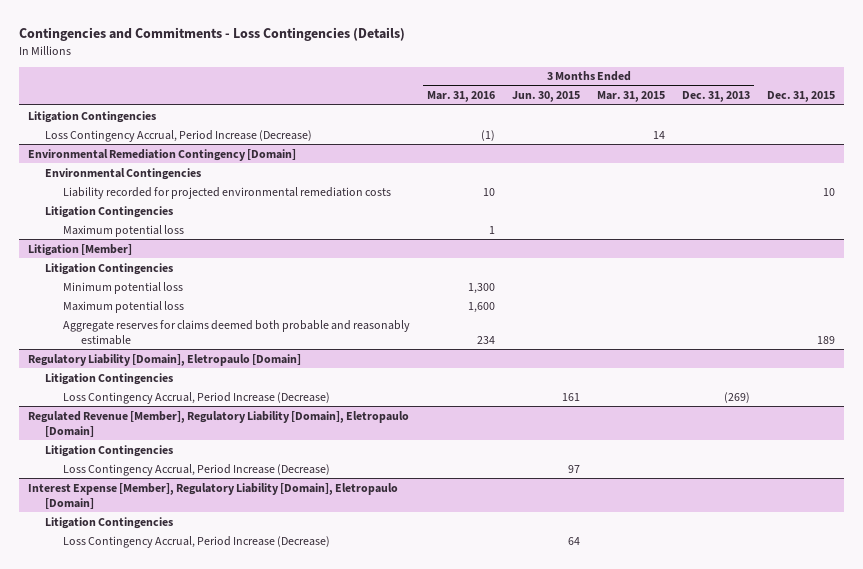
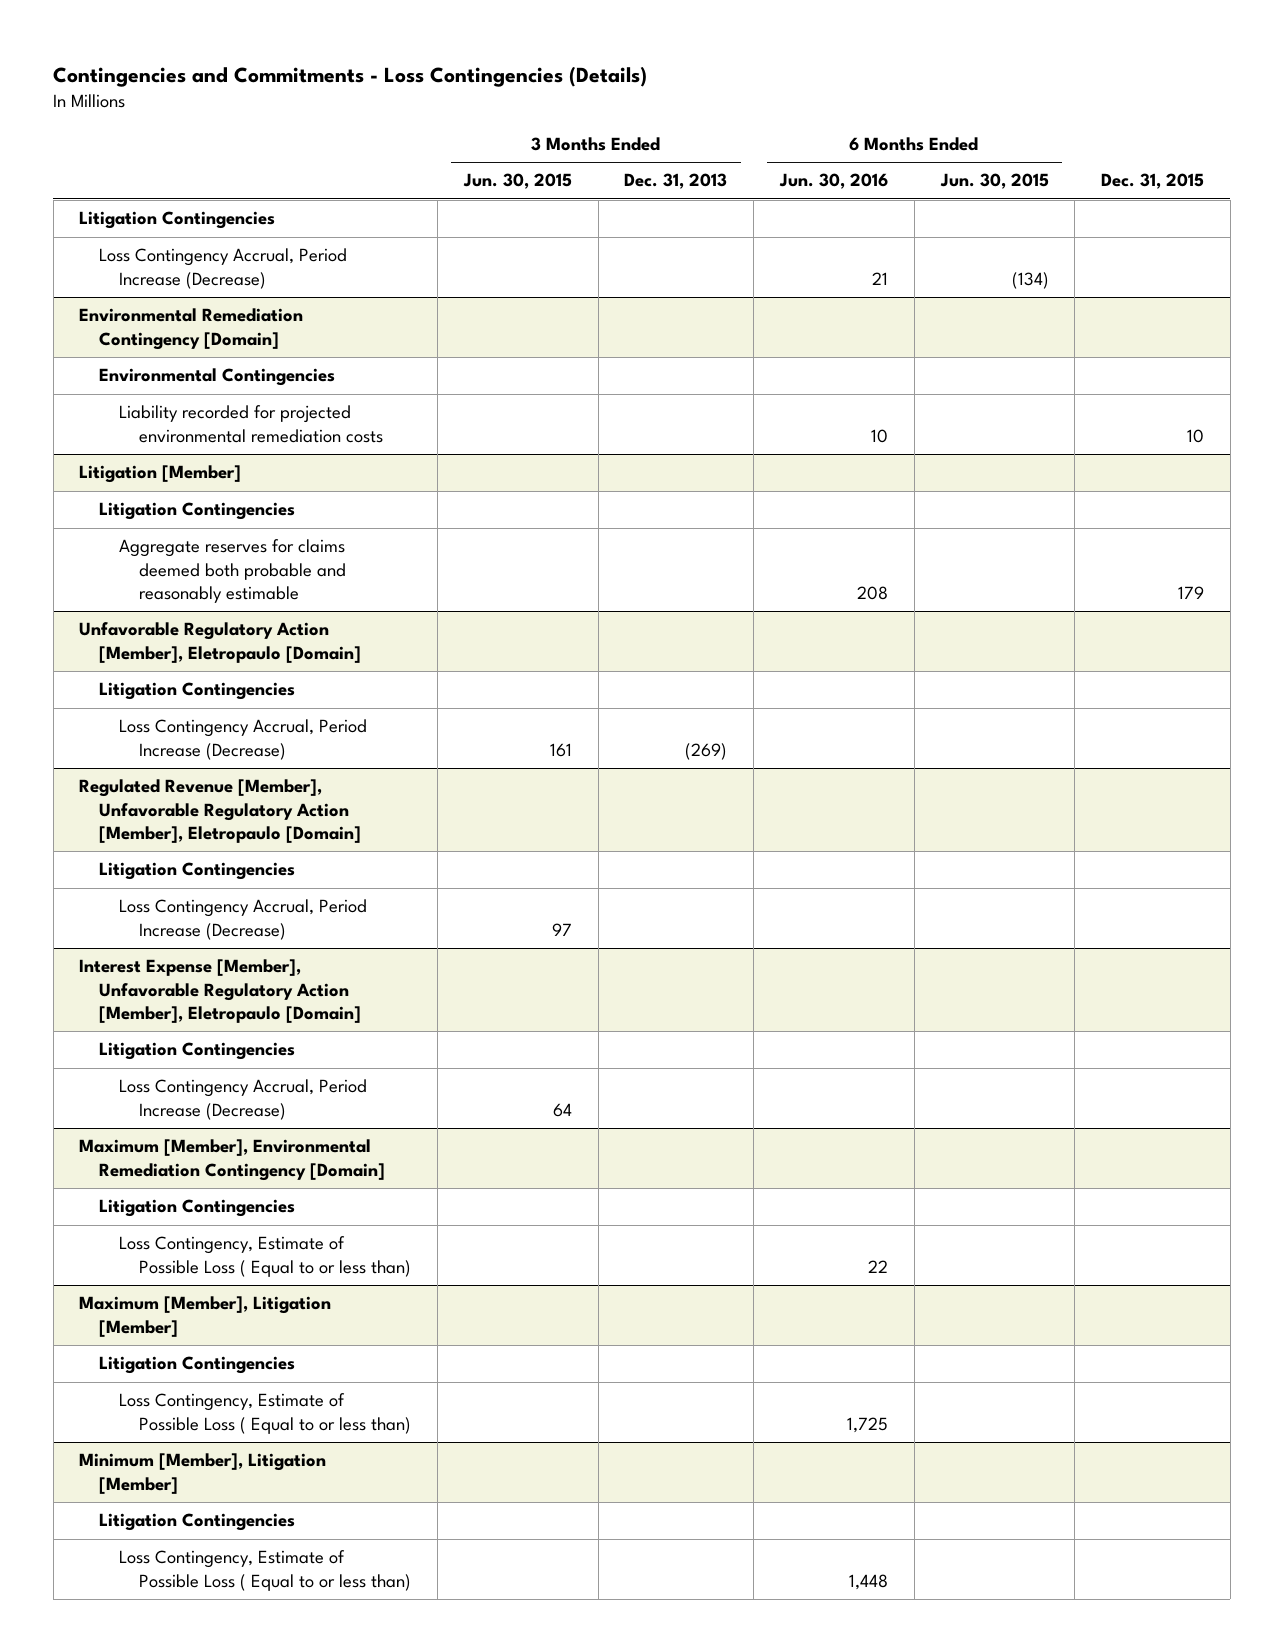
- | 3 Months Ended Mar. 31, 2016 | 3 Months Ended Jun. 30, 2015 | 3 Months Ended Mar. 31, 2015 | 3 Months Ended Dec. 31, 2013 | Dec. 31, 2015
+ | 3 Months Ended Jun. 30, 2015 | 3 Months Ended Dec. 31, 2013 | 6 Months Ended Jun. 30, 2016 | 6 Months Ended Jun. 30, 2015 | Dec. 31, 2015
@ Environmental Remediation Contingency [Domain]
- Litigation Contingencies
- Maximum potential loss | 1 | | | |
@ Litigation [Member]
- Minimum potential loss | 1,300 | | | |
- Maximum potential loss | 1,600 | | | |
- Aggregate reserves for claims deemed both probable and reasonably estimable | 234 | | | | 189
- Regulatory Liability [Domain], Eletropaulo [Domain]
@ Litigation [Member]
+ Aggregate reserves for claims deemed both probable and reasonably estimable | | | 208 | | 179
+ Unfavorable Regulatory Action [Member], Eletropaulo [Domain]
- Regulated Revenue [Member], Regulatory Liability [Domain], Eletropaulo [Domain]
+ Regulated Revenue [Member], Unfavorable Regulatory Action [Member], Eletropaulo [Domain]
- Interest Expense [Member], Regulatory Liability [Domain], Eletropaulo [Domain]
+ Interest Expense [Member], Unfavorable Regulatory Action [Member], Eletropaulo [Domain]
+ Maximum [Member], Environmental Remediation Contingency [Domain]
+ Litigation Contingencies
+ Loss Contingency, Estimate of Possible Loss ( Equal to or less than) | | | 22 | |
+ Maximum [Member], Litigation [Member]
+ Litigation Contingencies
+ Loss Contingency, Estimate of Possible Loss ( Equal to or less than) | | | 1,725 | |
+ Minimum [Member], Litigation [Member]
+ Litigation Contingencies
+ Loss Contingency, Estimate of Possible Loss ( Equal to or less than) | | | 1,448 | |

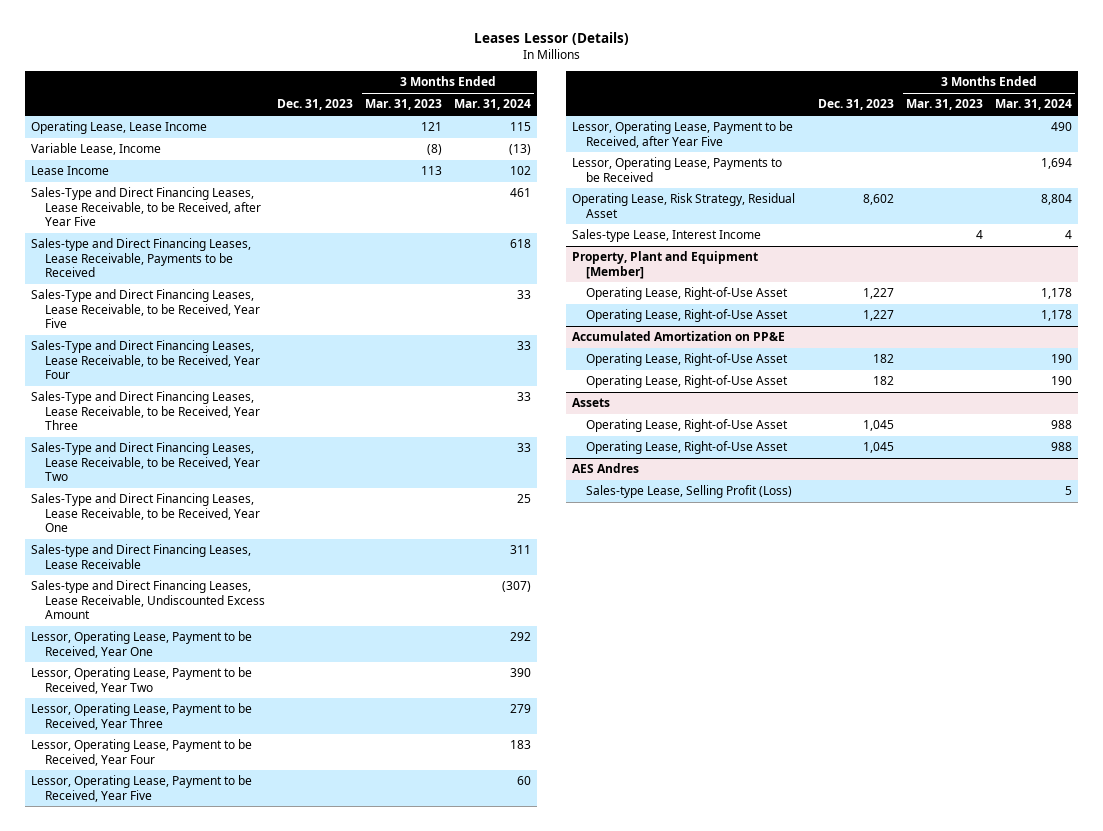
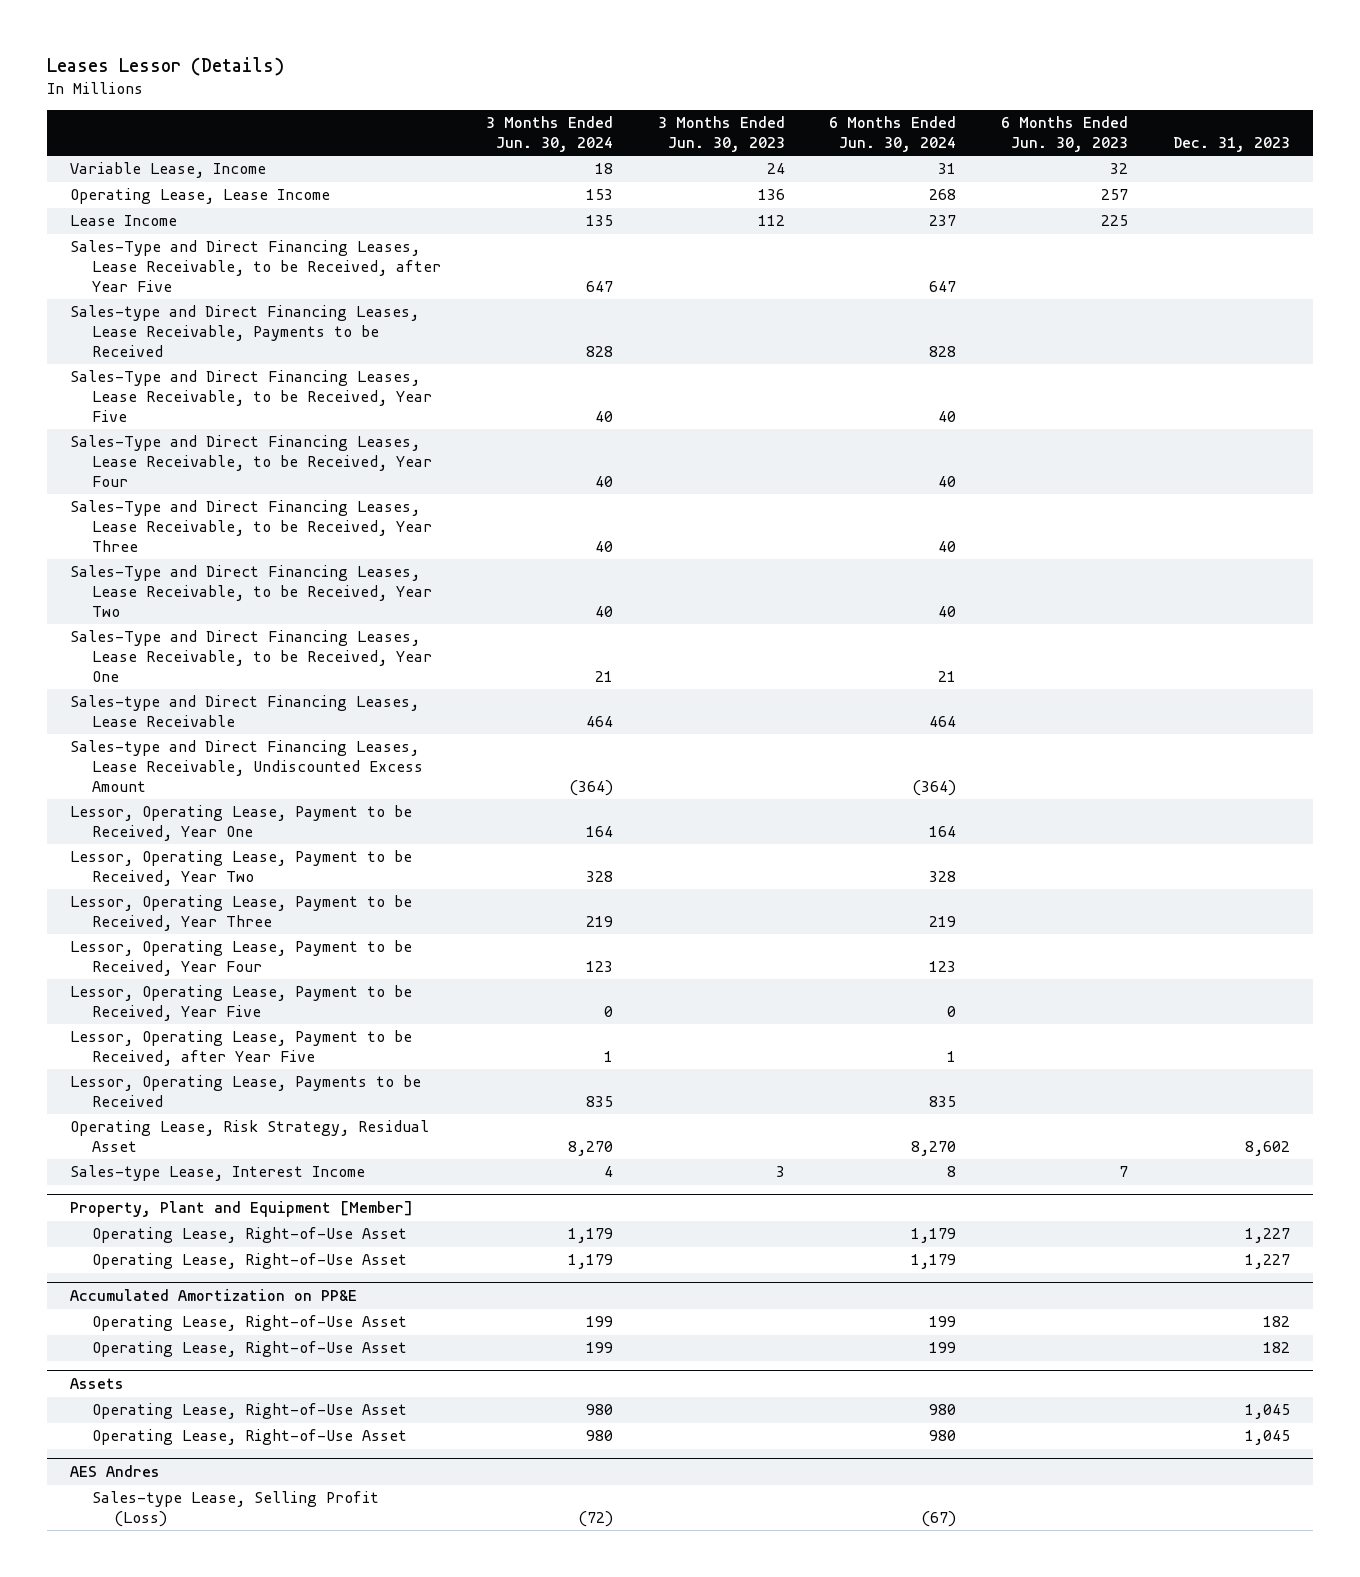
- | Dec. 31, 2023 | 3 Months Ended Mar. 31, 2023 | 3 Months Ended Mar. 31, 2024
+ | 3 Months Ended Jun. 30, 2024 | 3 Months Ended Jun. 30, 2023 | 6 Months Ended Jun. 30, 2024 | 6 Months Ended Jun. 30, 2023 | Dec. 31, 2023
moved down: Operating Lease, Lease Income | 153 | 136 | 268 | 257 |

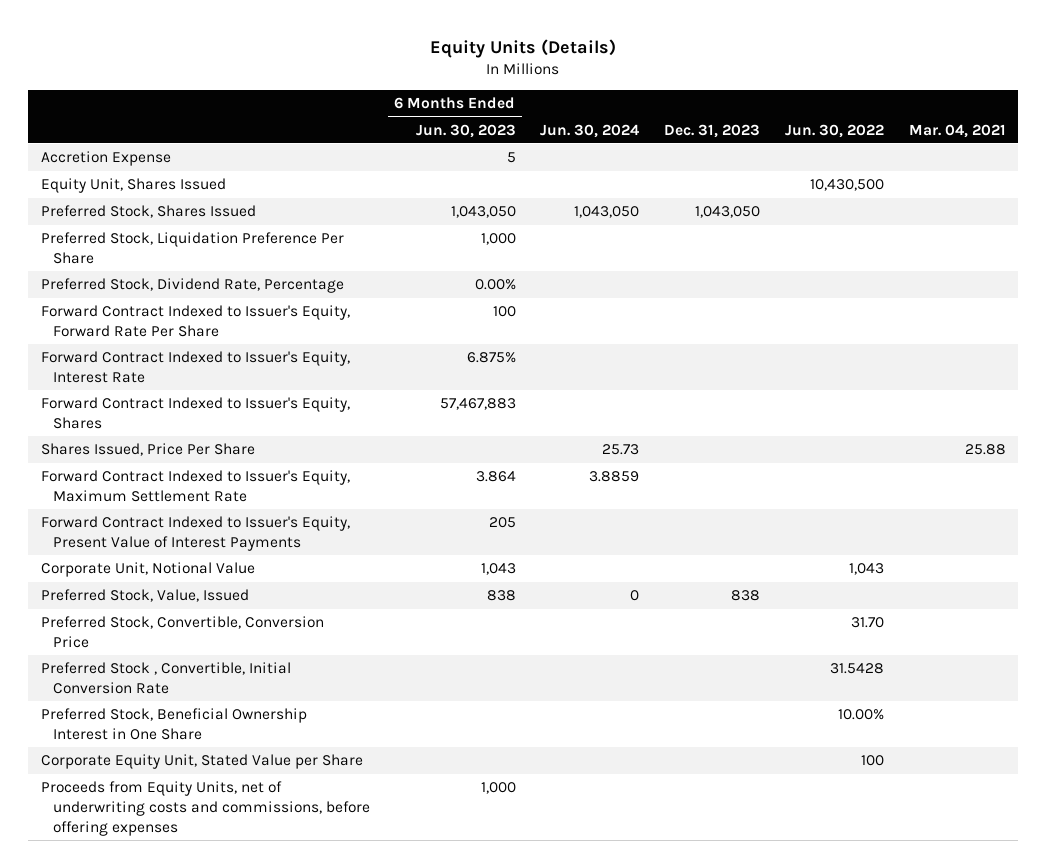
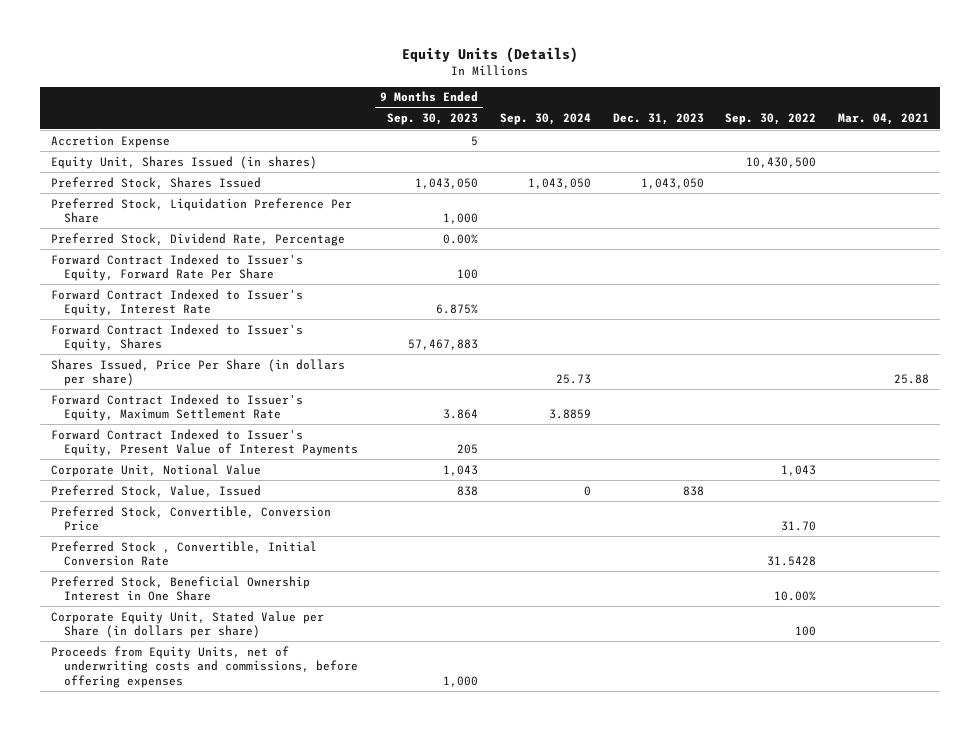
- | 6 Months Ended Jun. 30, 2023 | Jun. 30, 2024 | Dec. 31, 2023 | Jun. 30, 2022 | Mar. 04, 2021
+ | 9 Months Ended Sep. 30, 2023 | Sep. 30, 2024 | Dec. 31, 2023 | Sep. 30, 2022 | Mar. 04, 2021
- Equity Unit, Shares Issued | | | | 10,430,500 |
+ Equity Unit, Shares Issued (in shares) | | | | 10,430,500 |
- Shares Issued, Price Per Share | | 25.73 | | | 25.88
+ Shares Issued, Price Per Share (in dollars per share) | | 25.73 | | | 25.88
- Corporate Equity Unit, Stated Value per Share | | | | 100 |
+ Corporate Equity Unit, Stated Value per Share (in dollars per share) | | | | 100 |

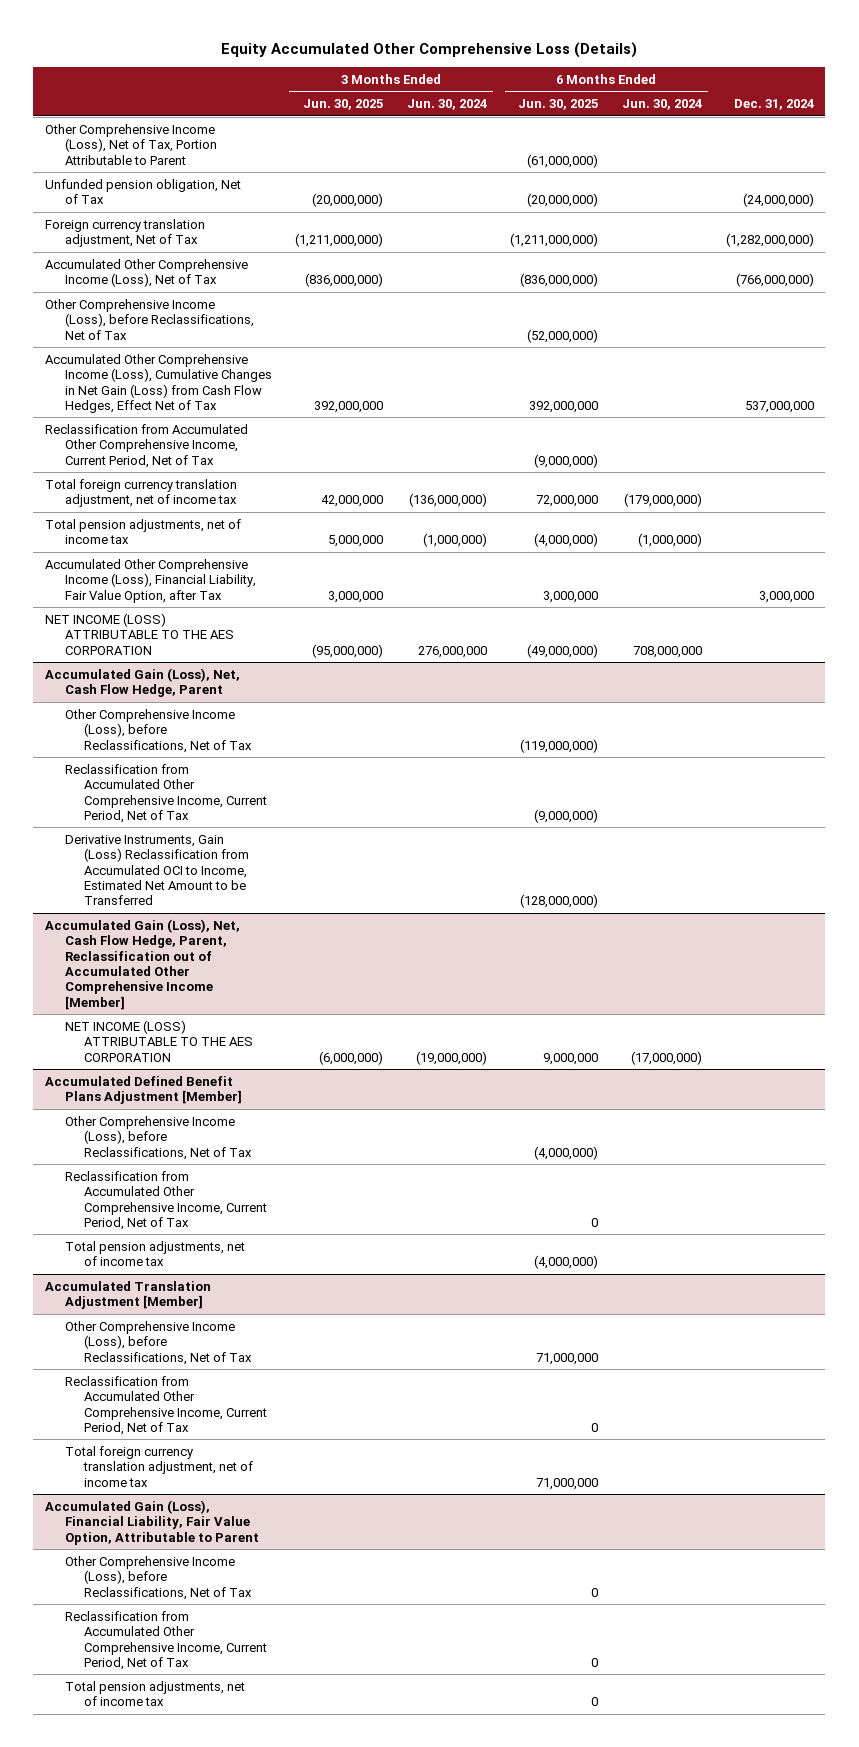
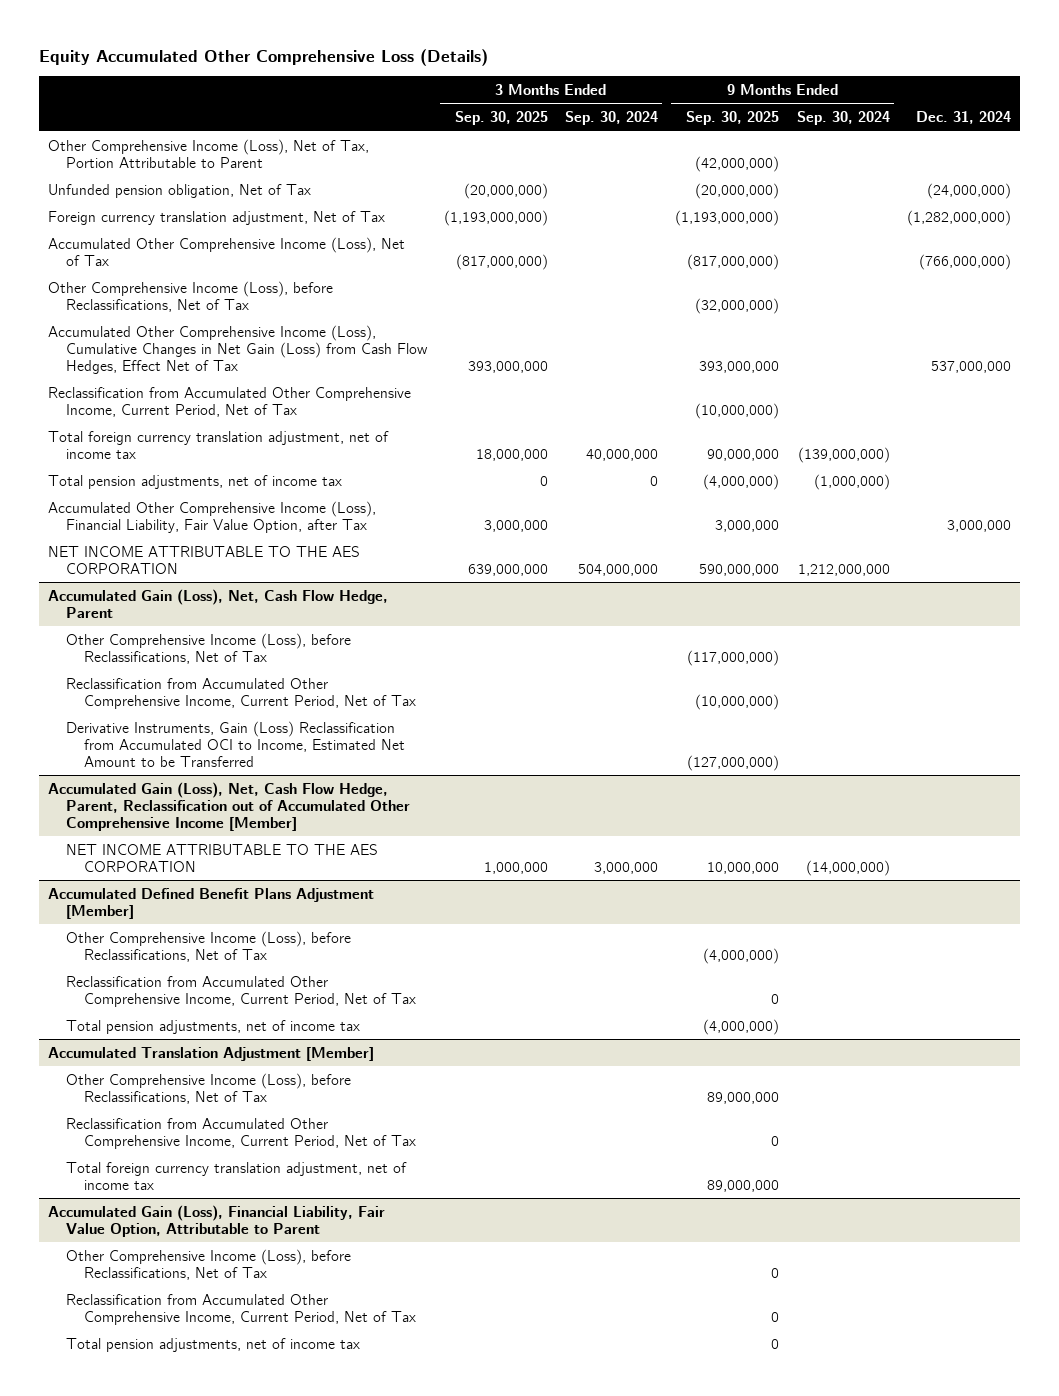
- | 3 Months Ended Jun. 30, 2025 | 3 Months Ended Jun. 30, 2024 | 6 Months Ended Jun. 30, 2025 | 6 Months Ended Jun. 30, 2024 | Dec. 31, 2024
+ | 3 Months Ended Sep. 30, 2025 | 3 Months Ended Sep. 30, 2024 | 9 Months Ended Sep. 30, 2025 | 9 Months Ended Sep. 30, 2024 | Dec. 31, 2024
- NET INCOME (LOSS) ATTRIBUTABLE TO THE AES CORPORATION | (95,000,000) | 276,000,000 | (49,000,000) | 708,000,000 |
+ NET INCOME ATTRIBUTABLE TO THE AES CORPORATION | 639,000,000 | 504,000,000 | 590,000,000 | 1,212,000,000 |
@ Accumulated Gain (Loss), Net, Cash Flow Hedge, Parent, Reclassification out of Accumulated Other Comprehensive Income [Member]
- NET INCOME (LOSS) ATTRIBUTABLE TO THE AES CORPORATION | (6,000,000) | (19,000,000) | 9,000,000 | (17,000,000) |
+ NET INCOME ATTRIBUTABLE TO THE AES CORPORATION | 1,000,000 | 3,000,000 | 10,000,000 | (14,000,000) |

